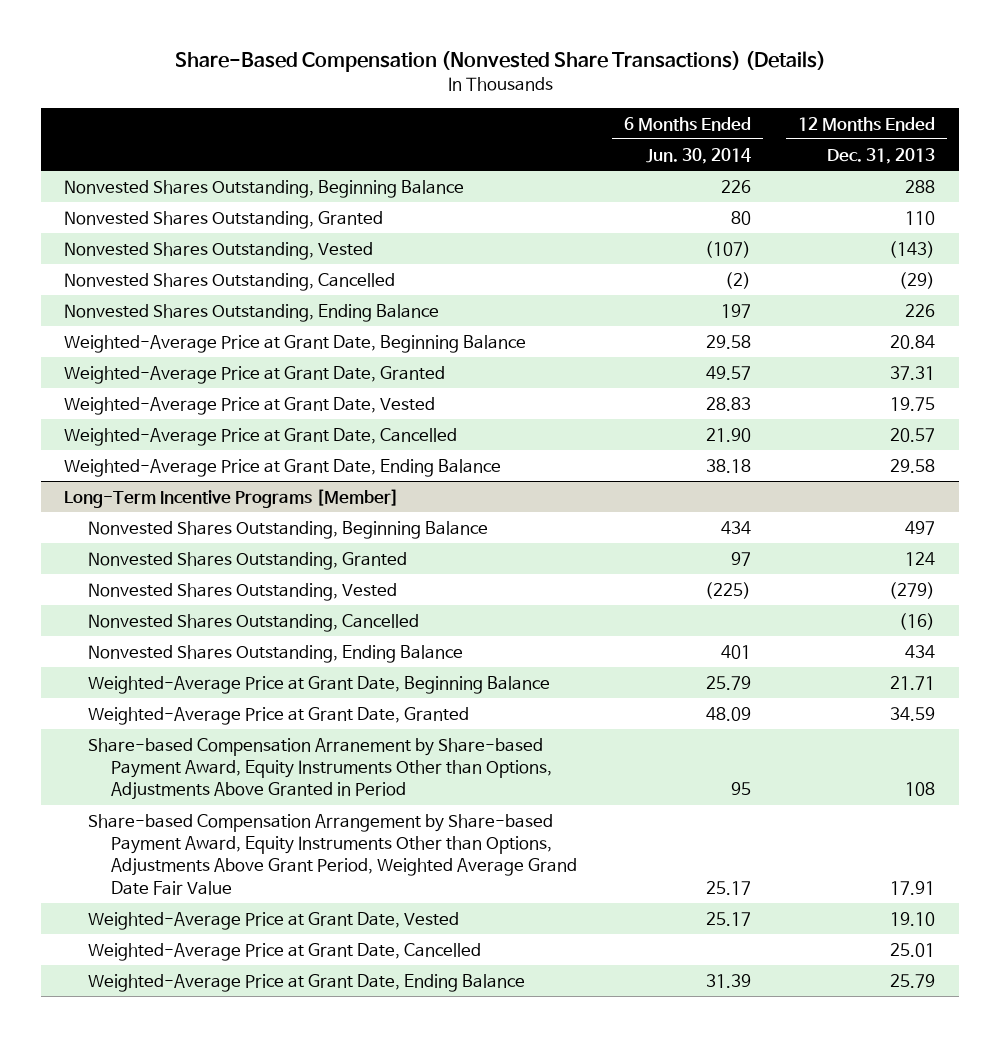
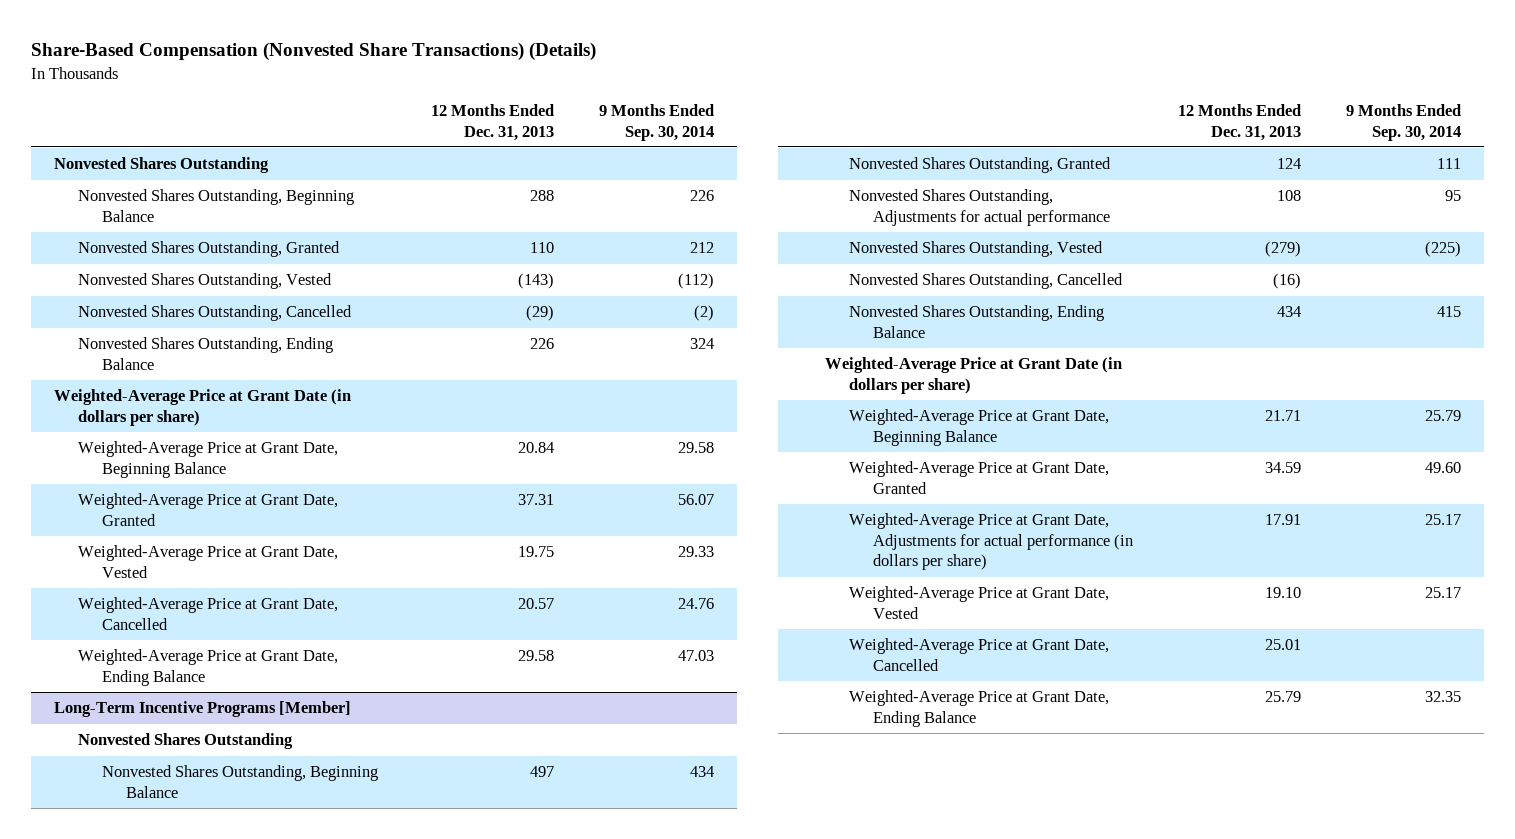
- | 6 Months Ended Jun. 30, 2014 | 12 Months Ended Dec. 31, 2013
+ | 12 Months Ended Dec. 31, 2013 | 9 Months Ended Sep. 30, 2014
+ Nonvested Shares Outstanding
+ Weighted-Average Price at Grant Date (in dollars per share)
@ Long-Term Incentive Programs [Member]
+ Nonvested Shares Outstanding
+ Nonvested Shares Outstanding, Adjustments for actual performance | 108 | 95
+ Weighted-Average Price at Grant Date (in dollars per share)
- Share-based Compensation Arranement by Share-based Payment Award, Equity Instruments Other than Options, Adjustments Above Granted in Period | 95 | 108
- Share-based Compensation Arrangement by Share-based Payment Award, Equity Instruments Other than Options, Adjustments Above Grant Period, Weighted Average Grand Date Fair Value | 25.17 | 17.91
+ Weighted-Average Price at Grant Date, Adjustments for actual performance (in dollars per share) | 17.91 | 25.17

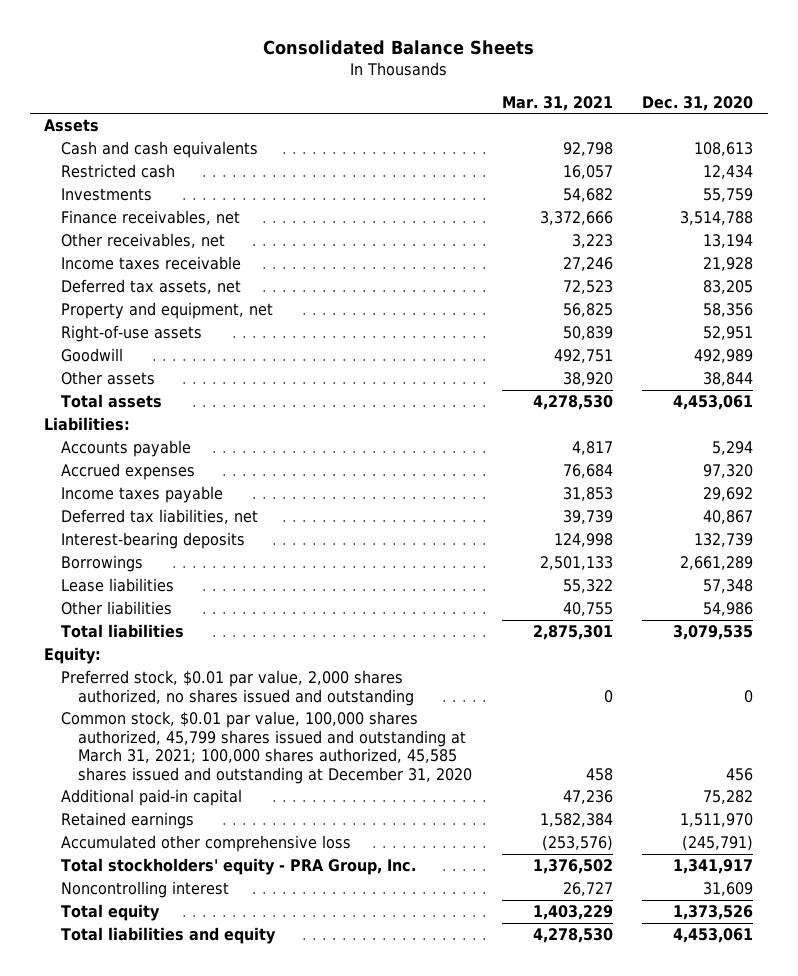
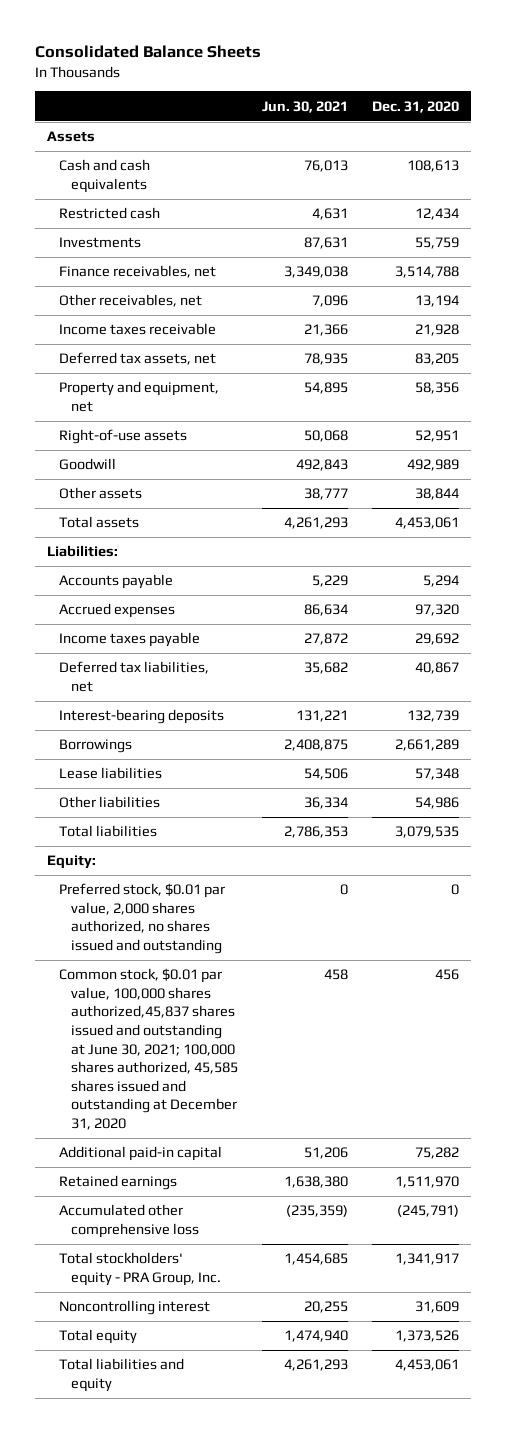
- | Mar. 31, 2021 | Dec. 31, 2020
+ | Jun. 30, 2021 | Dec. 31, 2020
- Common stock, $0.01 par value, 100,000 shares authorized, 45,799 shares issued and outstanding at March 31, 2021; 100,000 shares authorized, 45,585 shares issued and outstanding at December 31, 2020 | 458 | 456
+ Common stock, $0.01 par value, 100,000 shares authorized,45,837 shares issued and outstanding at June 30, 2021; 100,000 shares authorized, 45,585 shares issued and outstanding at December 31, 2020 | 458 | 456

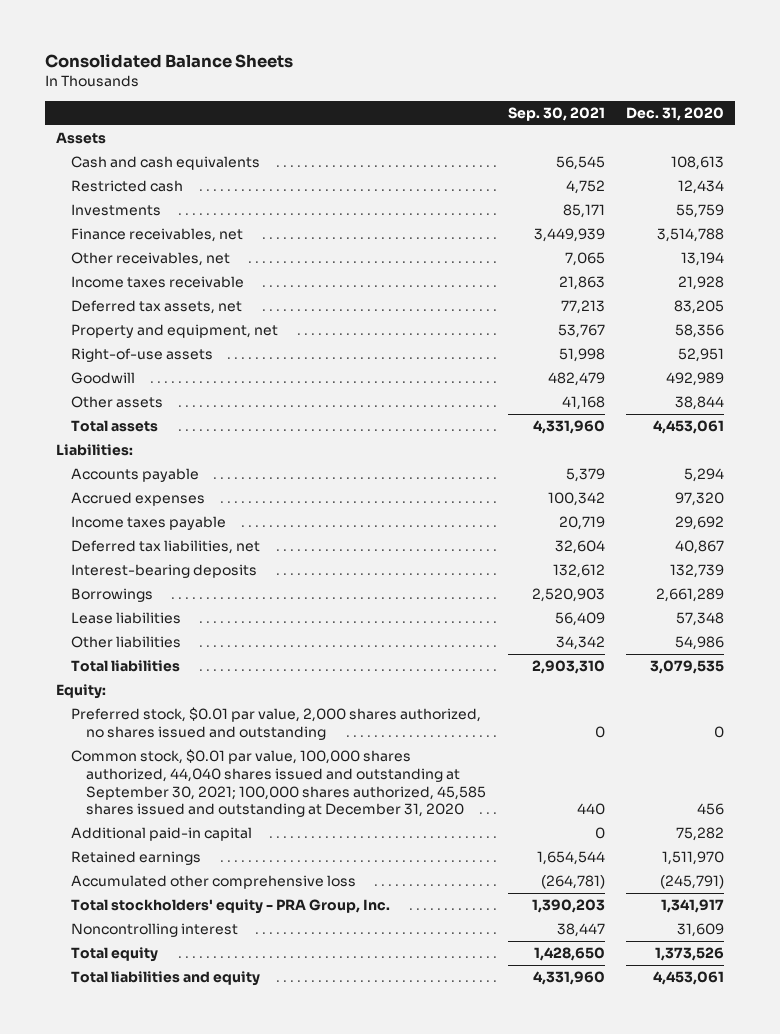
- | Jun. 30, 2021 | Dec. 31, 2020
+ | Sep. 30, 2021 | Dec. 31, 2020
- Common stock, $0.01 par value, 100,000 shares authorized,45,837 shares issued and outstanding at June 30, 2021; 100,000 shares authorized, 45,585 shares issued and outstanding at December 31, 2020 | 458 | 456
+ Common stock, $0.01 par value, 100,000 shares authorized, 44,040 shares issued and outstanding at September 30, 2021; 100,000 shares authorized, 45,585 shares issued and outstanding at December 31, 2020 | 440 | 456

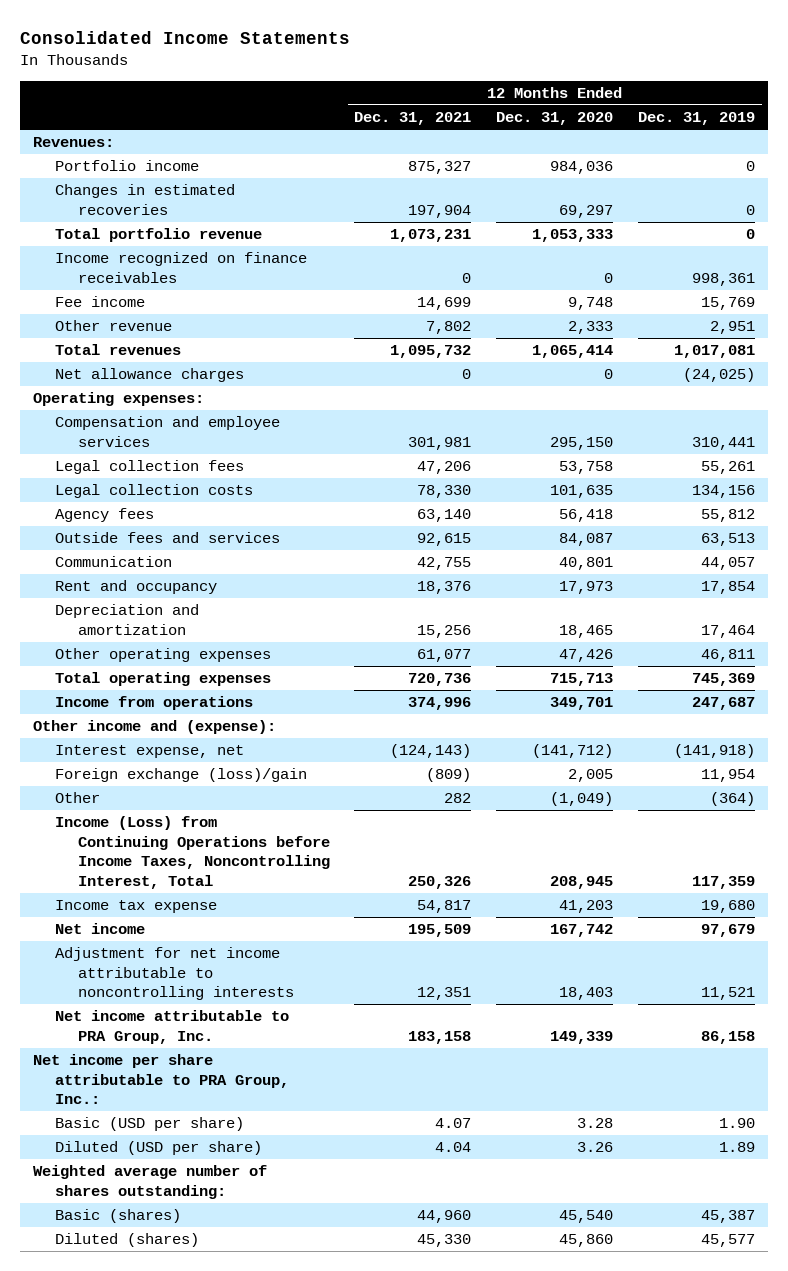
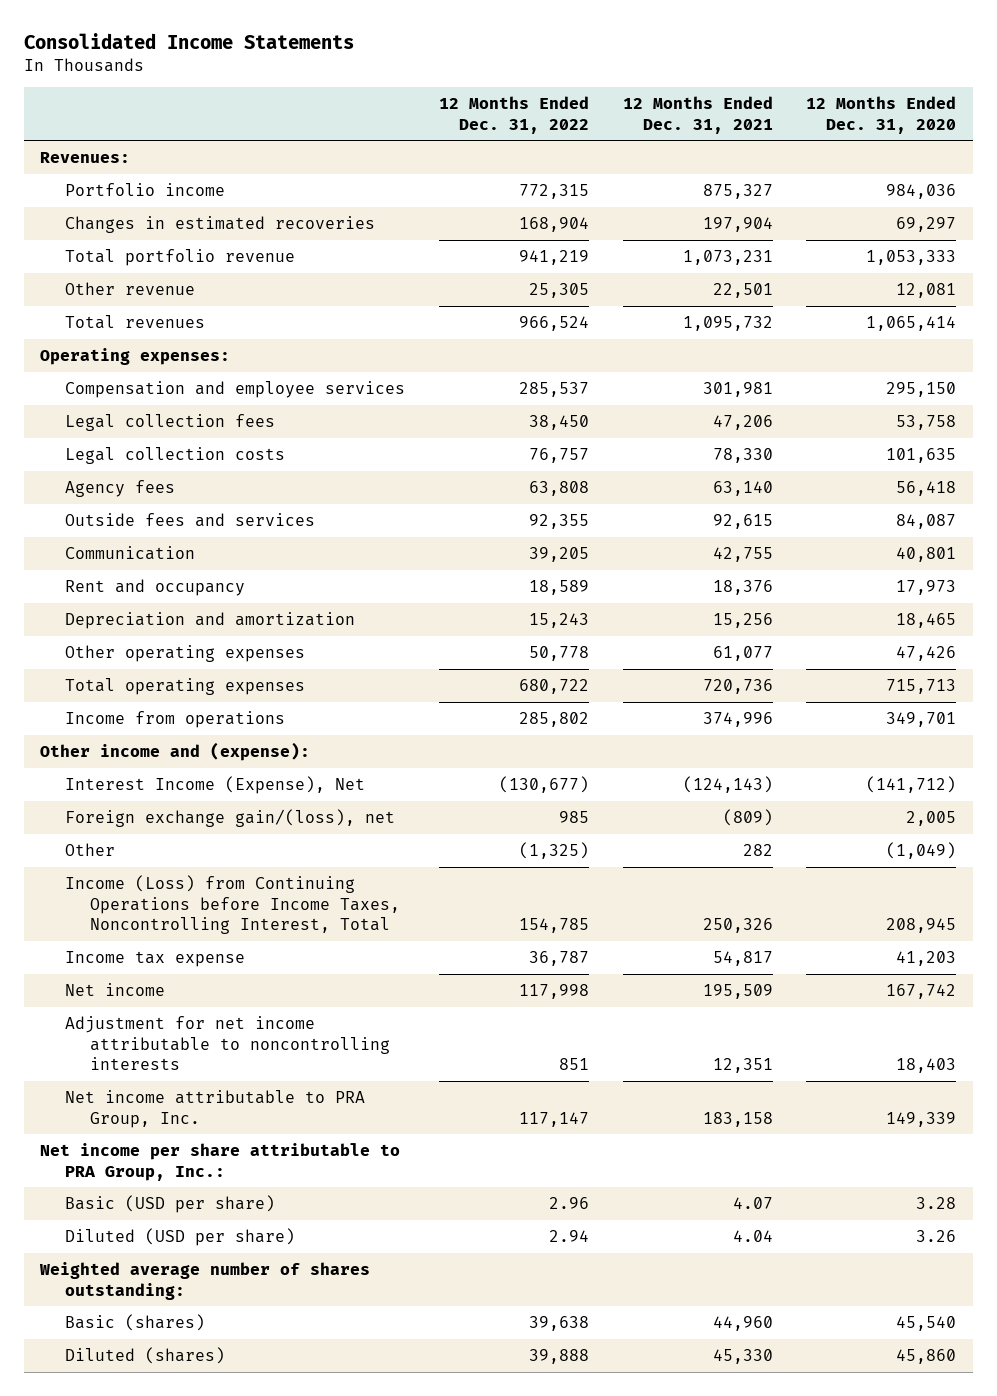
- | 12 Months Ended Dec. 31, 2021 | 12 Months Ended Dec. 31, 2020 | 12 Months Ended Dec. 31, 2019
+ | 12 Months Ended Dec. 31, 2022 | 12 Months Ended Dec. 31, 2021 | 12 Months Ended Dec. 31, 2020
- Income recognized on finance receivables | 0 | 0 | 998,361
- Fee income | 14,699 | 9,748 | 15,769
- Other revenue | 7,802 | 2,333 | 2,951
+ Other revenue | 25,305 | 22,501 | 12,081
- Net allowance charges | 0 | 0 | (24,025)
- Interest expense, net | (124,143) | (141,712) | (141,918)
- Foreign exchange (loss)/gain | (809) | 2,005 | 11,954
+ Interest Income (Expense), Net | (130,677) | (124,143) | (141,712)
+ Foreign exchange gain/(loss), net | 985 | (809) | 2,005

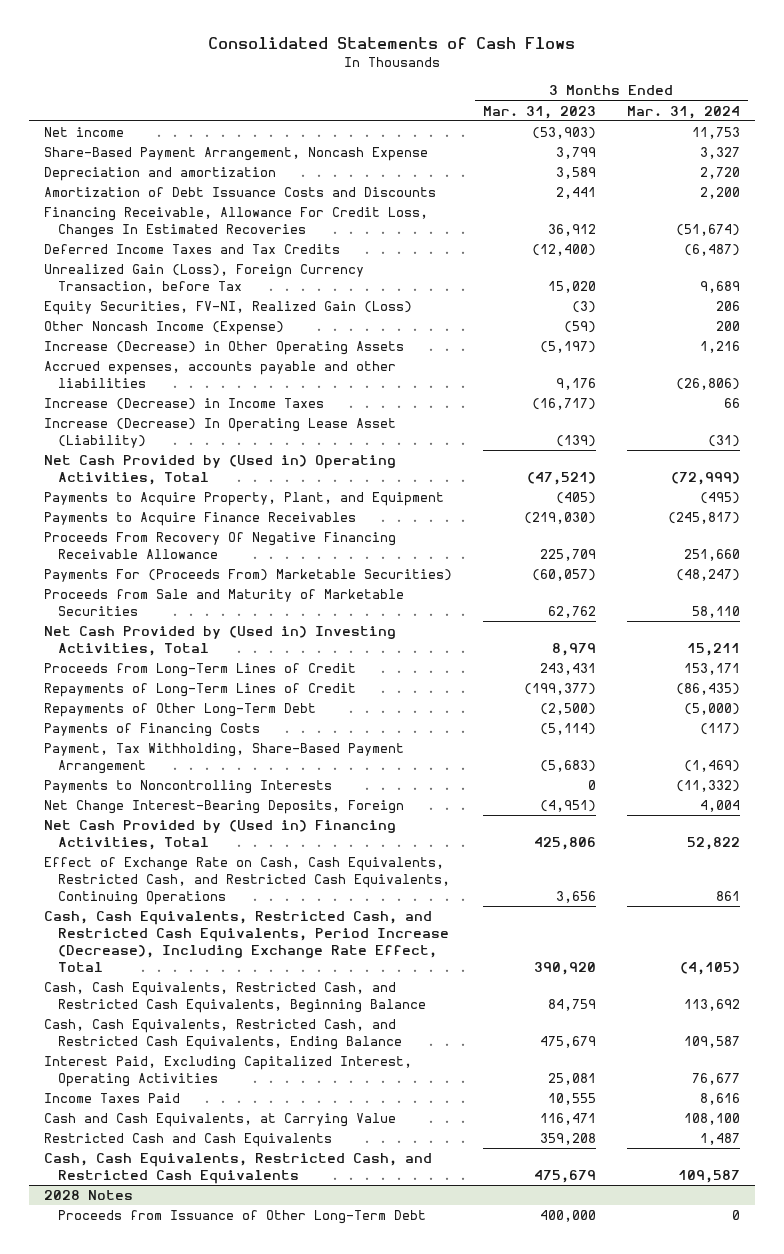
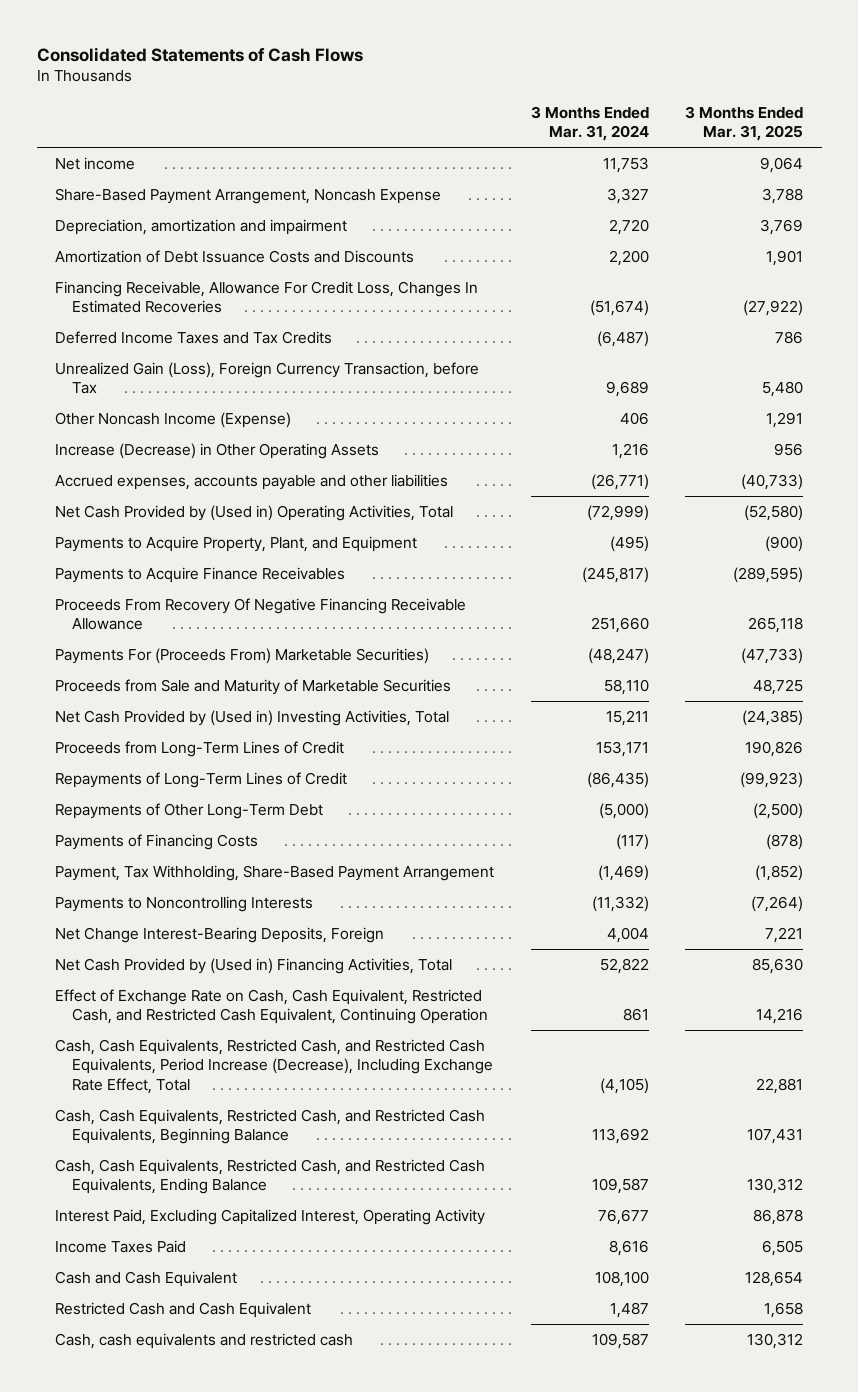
- | 3 Months Ended Mar. 31, 2023 | 3 Months Ended Mar. 31, 2024
+ | 3 Months Ended Mar. 31, 2024 | 3 Months Ended Mar. 31, 2025
- Depreciation and amortization | 3,589 | 2,720
+ Depreciation, amortization and impairment | 2,720 | 3,769
- Equity Securities, FV-NI, Realized Gain (Loss) | (3) | 206
- Other Noncash Income (Expense) | (59) | 200
+ Other Noncash Income (Expense) | 406 | 1,291
- Accrued expenses, accounts payable and other liabilities | 9,176 | (26,806)
- Increase (Decrease) in Income Taxes | (16,717) | 66
- Increase (Decrease) In Operating Lease Asset (Liability) | (139) | (31)
+ Accrued expenses, accounts payable and other liabilities | (26,771) | (40,733)
- Effect of Exchange Rate on Cash, Cash Equivalents, Restricted Cash, and Restricted Cash Equivalents, Continuing Operations | 3,656 | 861
+ Effect of Exchange Rate on Cash, Cash Equivalent, Restricted Cash, and Restricted Cash Equivalent, Continuing Operation | 861 | 14,216
- Interest Paid, Excluding Capitalized Interest, Operating Activities | 25,081 | 76,677
+ Interest Paid, Excluding Capitalized Interest, Operating Activity | 76,677 | 86,878
- Cash and Cash Equivalents, at Carrying Value | 116,471 | 108,100
- Restricted Cash and Cash Equivalents | 359,208 | 1,487
- Cash, Cash Equivalents, Restricted Cash, and Restricted Cash Equivalents | 475,679 | 109,587
- 2028 Notes
- Proceeds from Issuance of Other Long-Term Debt | 400,000 | 0
+ Cash and Cash Equivalent | 108,100 | 128,654
+ Restricted Cash and Cash Equivalent | 1,487 | 1,658
+ Cash, cash equivalents and restricted cash | 109,587 | 130,312

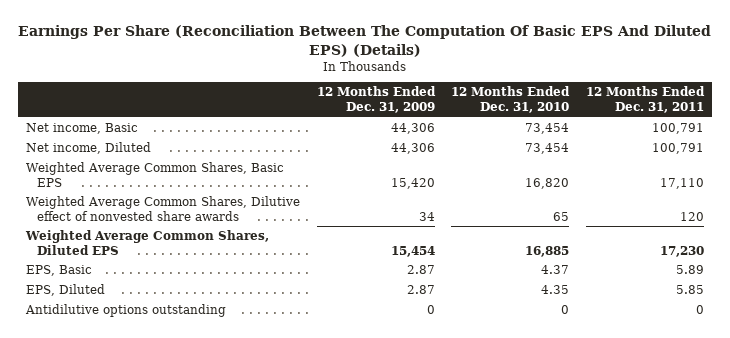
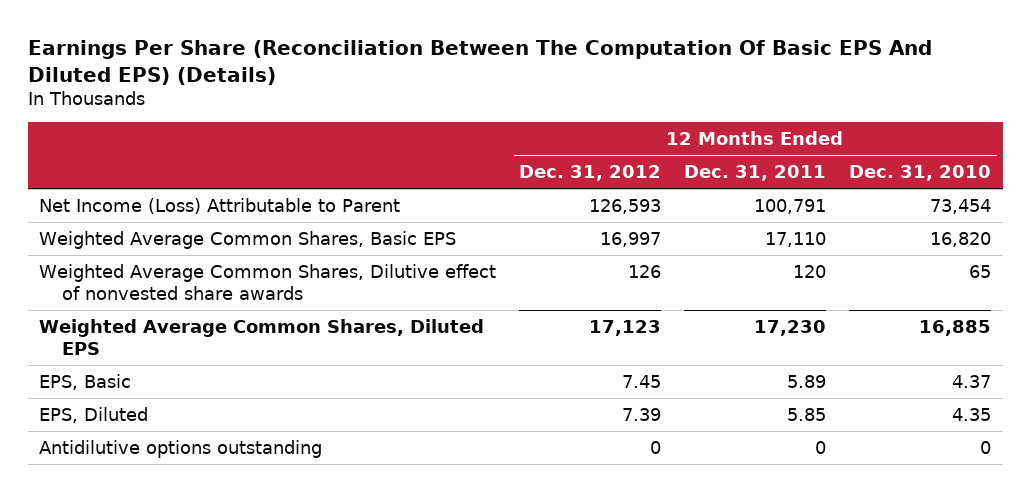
- | 12 Months Ended Dec. 31, 2009 | 12 Months Ended Dec. 31, 2010 | 12 Months Ended Dec. 31, 2011
+ | 12 Months Ended Dec. 31, 2012 | 12 Months Ended Dec. 31, 2011 | 12 Months Ended Dec. 31, 2010
- Net income, Basic | 44,306 | 73,454 | 100,791
- Net income, Diluted | 44,306 | 73,454 | 100,791
+ Net Income (Loss) Attributable to Parent | 126,593 | 100,791 | 73,454

